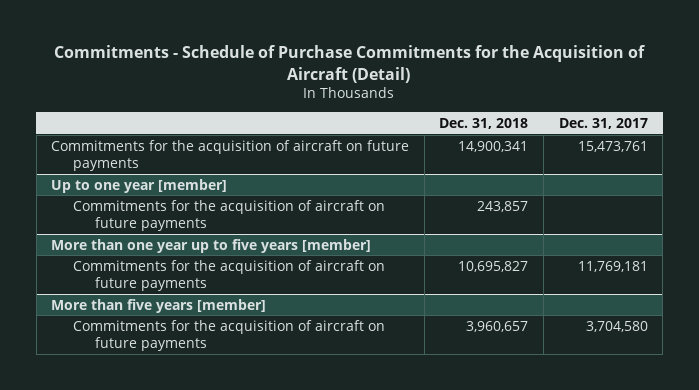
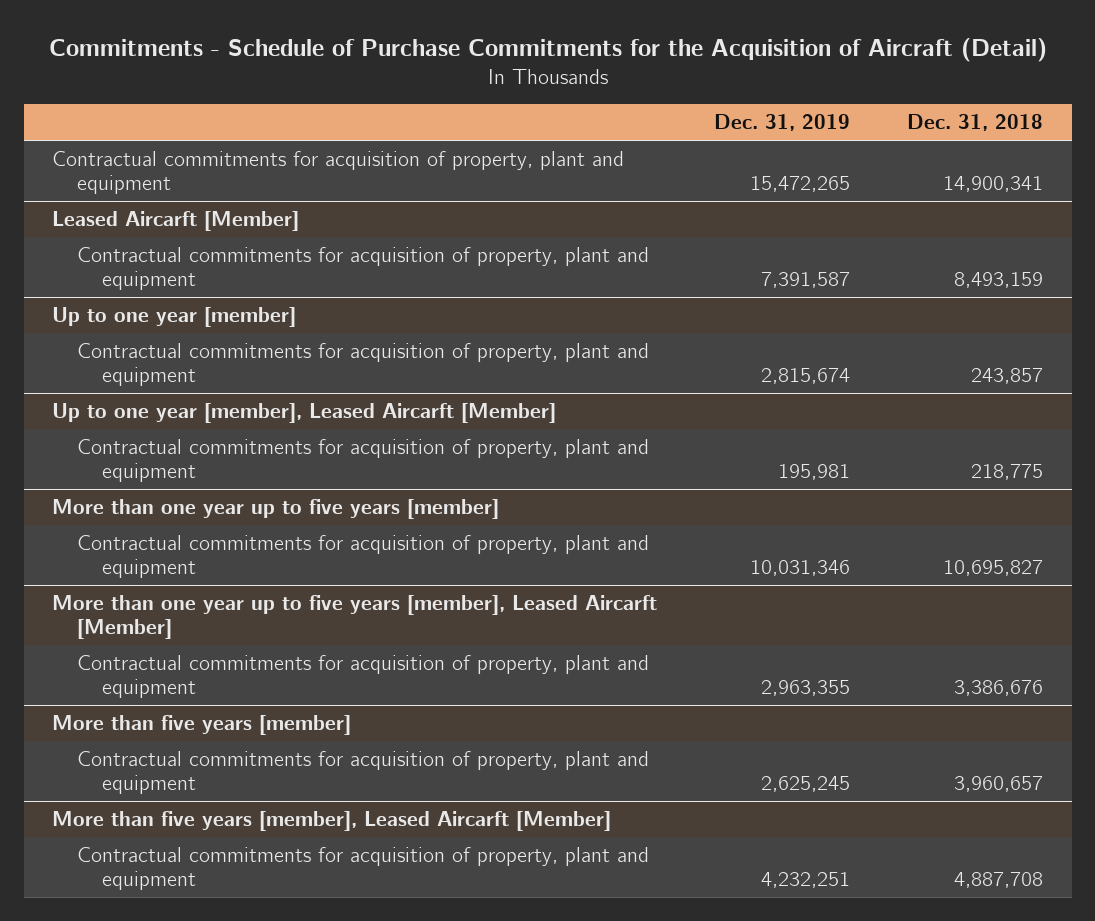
- | Dec. 31, 2018 | Dec. 31, 2017
+ | Dec. 31, 2019 | Dec. 31, 2018
- Commitments for the acquisition of aircraft on future payments | 14,900,341 | 15,473,761
+ Contractual commitments for acquisition of property, plant and equipment | 15,472,265 | 14,900,341
+ Leased Aircarft [Member]
+ Contractual commitments for acquisition of property, plant and equipment | 7,391,587 | 8,493,159
@ Up to one year [member]
- Commitments for the acquisition of aircraft on future payments | 243,857 |
+ Contractual commitments for acquisition of property, plant and equipment | 2,815,674 | 243,857
+ Up to one year [member], Leased Aircarft [Member]
+ Contractual commitments for acquisition of property, plant and equipment | 195,981 | 218,775
@ More than one year up to five years [member]
- Commitments for the acquisition of aircraft on future payments | 10,695,827 | 11,769,181
+ Contractual commitments for acquisition of property, plant and equipment | 10,031,346 | 10,695,827
+ More than one year up to five years [member], Leased Aircarft [Member]
+ Contractual commitments for acquisition of property, plant and equipment | 2,963,355 | 3,386,676
@ More than five years [member]
- Commitments for the acquisition of aircraft on future payments | 3,960,657 | 3,704,580
+ Contractual commitments for acquisition of property, plant and equipment | 2,625,245 | 3,960,657
+ More than five years [member], Leased Aircarft [Member]
+ Contractual commitments for acquisition of property, plant and equipment | 4,232,251 | 4,887,708

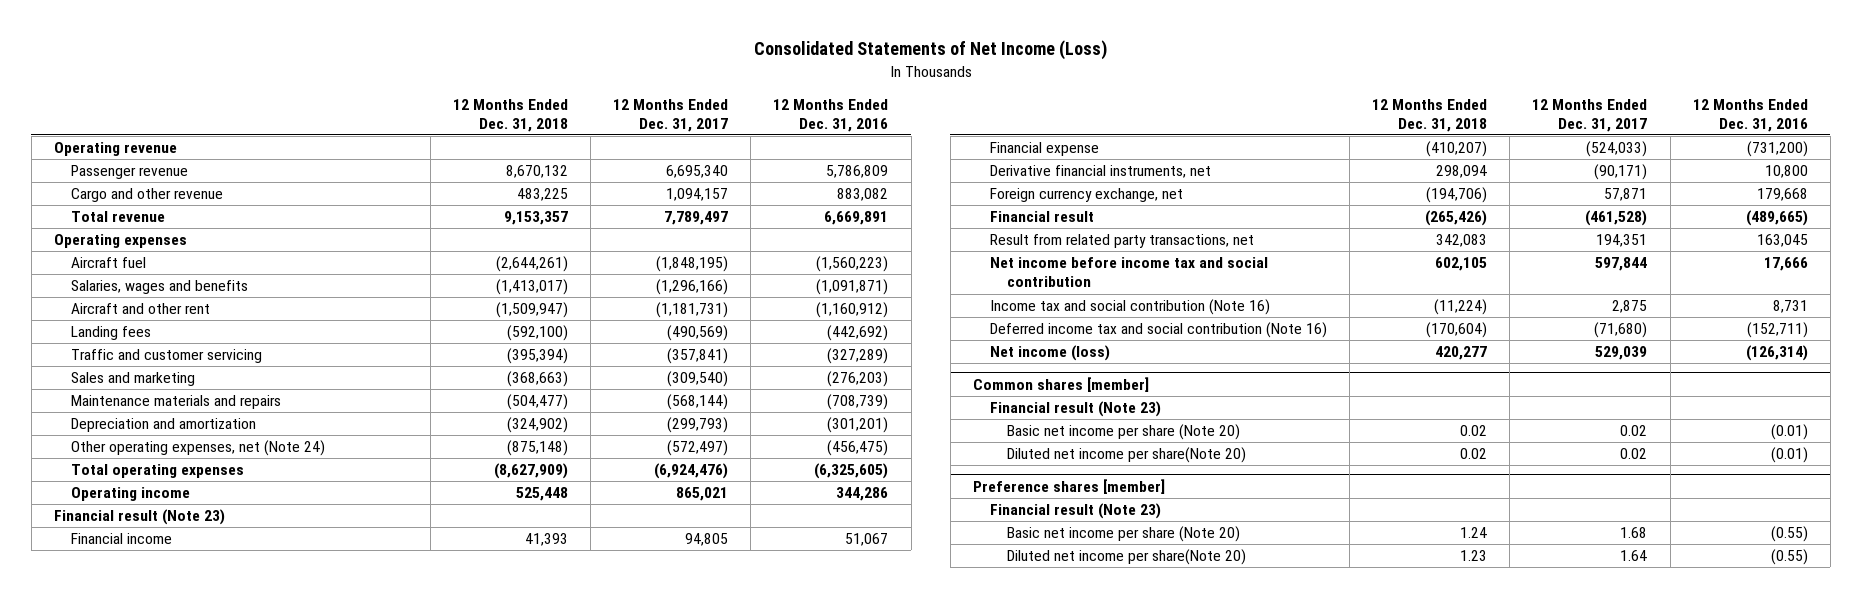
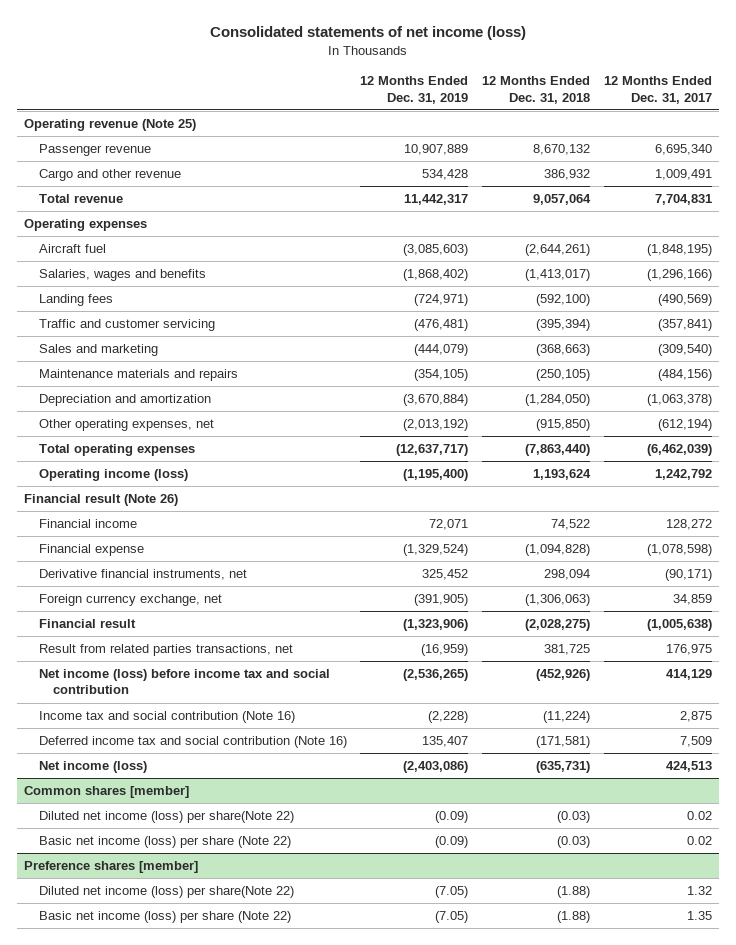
- Consolidated Statements of Net Income (Loss)
+ Consolidated statements of net income (loss)
- | 12 Months Ended Dec. 31, 2018 | 12 Months Ended Dec. 31, 2017 | 12 Months Ended Dec. 31, 2016
+ | 12 Months Ended Dec. 31, 2019 | 12 Months Ended Dec. 31, 2018 | 12 Months Ended Dec. 31, 2017
- Operating revenue
+ Operating revenue (Note 25)
- Cargo and other revenue | 483,225 | 1,094,157 | 883,082
- Total revenue | 9,153,357 | 7,789,497 | 6,669,891
+ Cargo and other revenue | 534,428 | 386,932 | 1,009,491
+ Total revenue | 11,442,317 | 9,057,064 | 7,704,831
- Aircraft and other rent | (1,509,947) | (1,181,731) | (1,160,912)
- Maintenance materials and repairs | (504,477) | (568,144) | (708,739)
- Depreciation and amortization | (324,902) | (299,793) | (301,201)
- Other operating expenses, net (Note 24) | (875,148) | (572,497) | (456,475)
- Total operating expenses | (8,627,909) | (6,924,476) | (6,325,605)
- Operating income | 525,448 | 865,021 | 344,286
- Financial result (Note 23)
- Financial income | 41,393 | 94,805 | 51,067
- Financial expense | (410,207) | (524,033) | (731,200)
+ Maintenance materials and repairs | (354,105) | (250,105) | (484,156)
+ Depreciation and amortization | (3,670,884) | (1,284,050) | (1,063,378)
+ Other operating expenses, net | (2,013,192) | (915,850) | (612,194)
+ Total operating expenses | (12,637,717) | (7,863,440) | (6,462,039)
+ Operating income (loss) | (1,195,400) | 1,193,624 | 1,242,792
+ Financial result (Note 26)
+ Financial income | 72,071 | 74,522 | 128,272
+ Financial expense | (1,329,524) | (1,094,828) | (1,078,598)
- Foreign currency exchange, net | (194,706) | 57,871 | 179,668
- Financial result | (265,426) | (461,528) | (489,665)
- Result from related party transactions, net | 342,083 | 194,351 | 163,045
- Net income before income tax and social contribution | 602,105 | 597,844 | 17,666
+ Foreign currency exchange, net | (391,905) | (1,306,063) | 34,859
+ Financial result | (1,323,906) | (2,028,275) | (1,005,638)
+ Result from related parties transactions, net | (16,959) | 381,725 | 176,975
+ Net income (loss) before income tax and social contribution | (2,536,265) | (452,926) | 414,129
- Deferred income tax and social contribution (Note 16) | (170,604) | (71,680) | (152,711)
- Net income (loss) | 420,277 | 529,039 | (126,314)
+ Deferred income tax and social contribution (Note 16) | 135,407 | (171,581) | 7,509
+ Net income (loss) | (2,403,086) | (635,731) | 424,513
@ Common shares [member]
- Financial result (Note 23)
- Basic net income per share (Note 20) | 0.02 | 0.02 | (0.01)
- Diluted net income per share(Note 20) | 0.02 | 0.02 | (0.01)
+ Diluted net income (loss) per share(Note 22) | (0.09) | (0.03) | 0.02
+ Basic net income (loss) per share (Note 22) | (0.09) | (0.03) | 0.02
@ Preference shares [member]
- Financial result (Note 23)
- Basic net income per share (Note 20) | 1.24 | 1.68 | (0.55)
- Diluted net income per share(Note 20) | 1.23 | 1.64 | (0.55)
+ Diluted net income (loss) per share(Note 22) | (7.05) | (1.88) | 1.32
+ Basic net income (loss) per share (Note 22) | (7.05) | (1.88) | 1.35

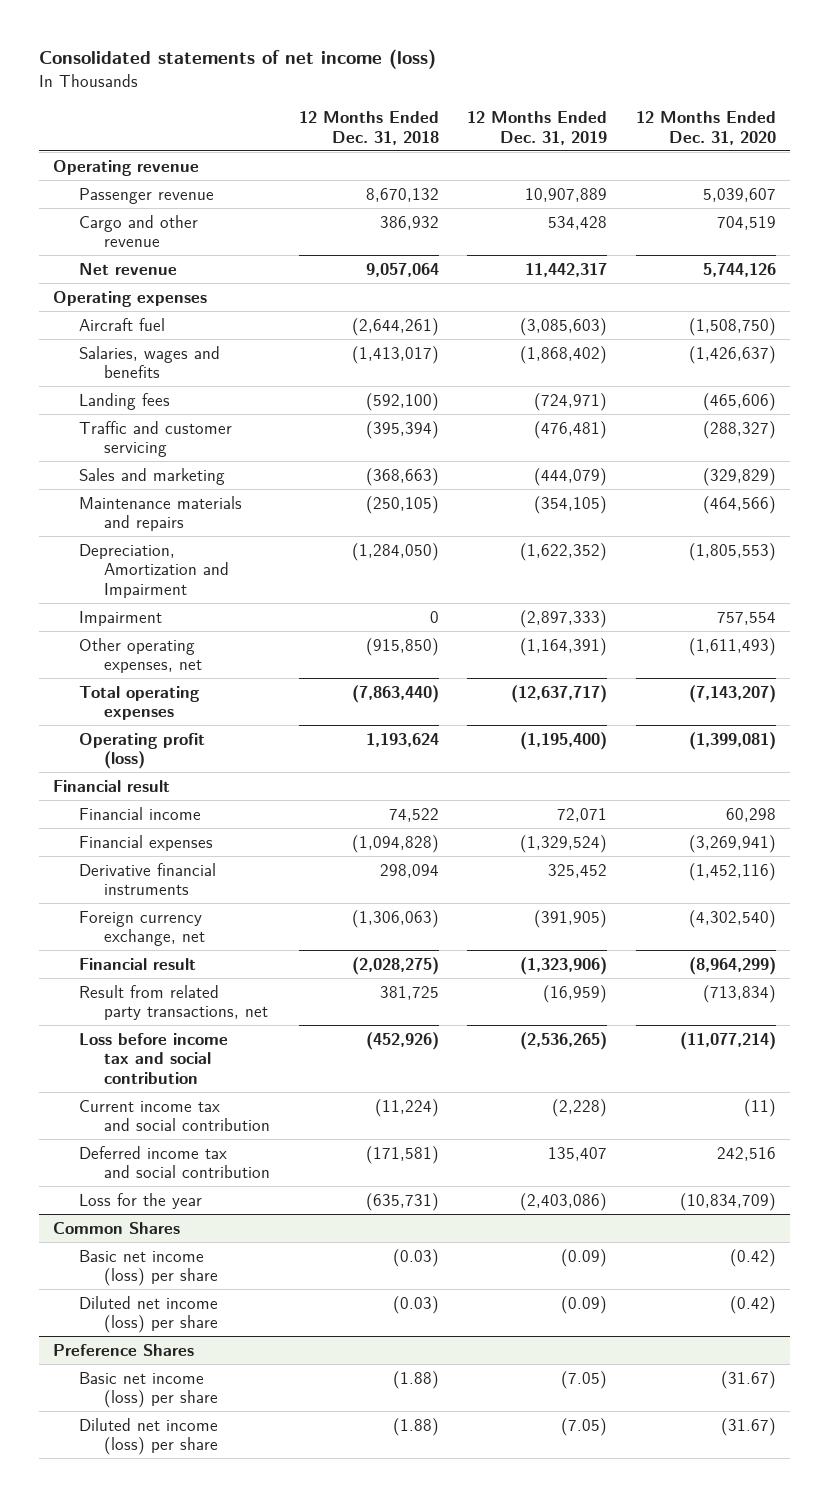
- | 12 Months Ended Dec. 31, 2019 | 12 Months Ended Dec. 31, 2018 | 12 Months Ended Dec. 31, 2017
+ | 12 Months Ended Dec. 31, 2018 | 12 Months Ended Dec. 31, 2019 | 12 Months Ended Dec. 31, 2020
- Operating revenue (Note 25)
+ Operating revenue
- Total revenue | 11,442,317 | 9,057,064 | 7,704,831
+ Net revenue | 9,057,064 | 11,442,317 | 5,744,126
- Depreciation and amortization | (3,670,884) | (1,284,050) | (1,063,378)
- Other operating expenses, net | (2,013,192) | (915,850) | (612,194)
+ Depreciation, Amortization and Impairment | (1,284,050) | (1,622,352) | (1,805,553)
+ Impairment | 0 | (2,897,333) | 757,554
+ Other operating expenses, net | (915,850) | (1,164,391) | (1,611,493)
- Operating income (loss) | (1,195,400) | 1,193,624 | 1,242,792
- Financial result (Note 26)
+ Operating profit (loss) | 1,193,624 | (1,195,400) | (1,399,081)
+ Financial result
- Financial expense | (1,329,524) | (1,094,828) | (1,078,598)
- Derivative financial instruments, net | 325,452 | 298,094 | (90,171)
+ Financial expenses | (1,094,828) | (1,329,524) | (3,269,941)
+ Derivative financial instruments | 298,094 | 325,452 | (1,452,116)
- Result from related parties transactions, net | (16,959) | 381,725 | 176,975
- Net income (loss) before income tax and social contribution | (2,536,265) | (452,926) | 414,129
- Income tax and social contribution (Note 16) | (2,228) | (11,224) | 2,875
- Deferred income tax and social contribution (Note 16) | 135,407 | (171,581) | 7,509
- Net income (loss) | (2,403,086) | (635,731) | 424,513
- Common shares [member]
- Diluted net income (loss) per share(Note 22) | (0.09) | (0.03) | 0.02
- Basic net income (loss) per share (Note 22) | (0.09) | (0.03) | 0.02
- Preference shares [member]
- Diluted net income (loss) per share(Note 22) | (7.05) | (1.88) | 1.32
- Basic net income (loss) per share (Note 22) | (7.05) | (1.88) | 1.35
+ Result from related party transactions, net | 381,725 | (16,959) | (713,834)
+ Loss before income tax and social contribution | (452,926) | (2,536,265) | (11,077,214)
+ Current income tax and social contribution | (11,224) | (2,228) | (11)
+ Deferred income tax and social contribution | (171,581) | 135,407 | 242,516
+ Loss for the year | (635,731) | (2,403,086) | (10,834,709)
+ Common Shares
+ Basic net income (loss) per share | (0.03) | (0.09) | (0.42)
+ Diluted net income (loss) per share | (0.03) | (0.09) | (0.42)
+ Preference Shares
+ Basic net income (loss) per share | (1.88) | (7.05) | (31.67)
+ Diluted net income (loss) per share | (1.88) | (7.05) | (31.67)

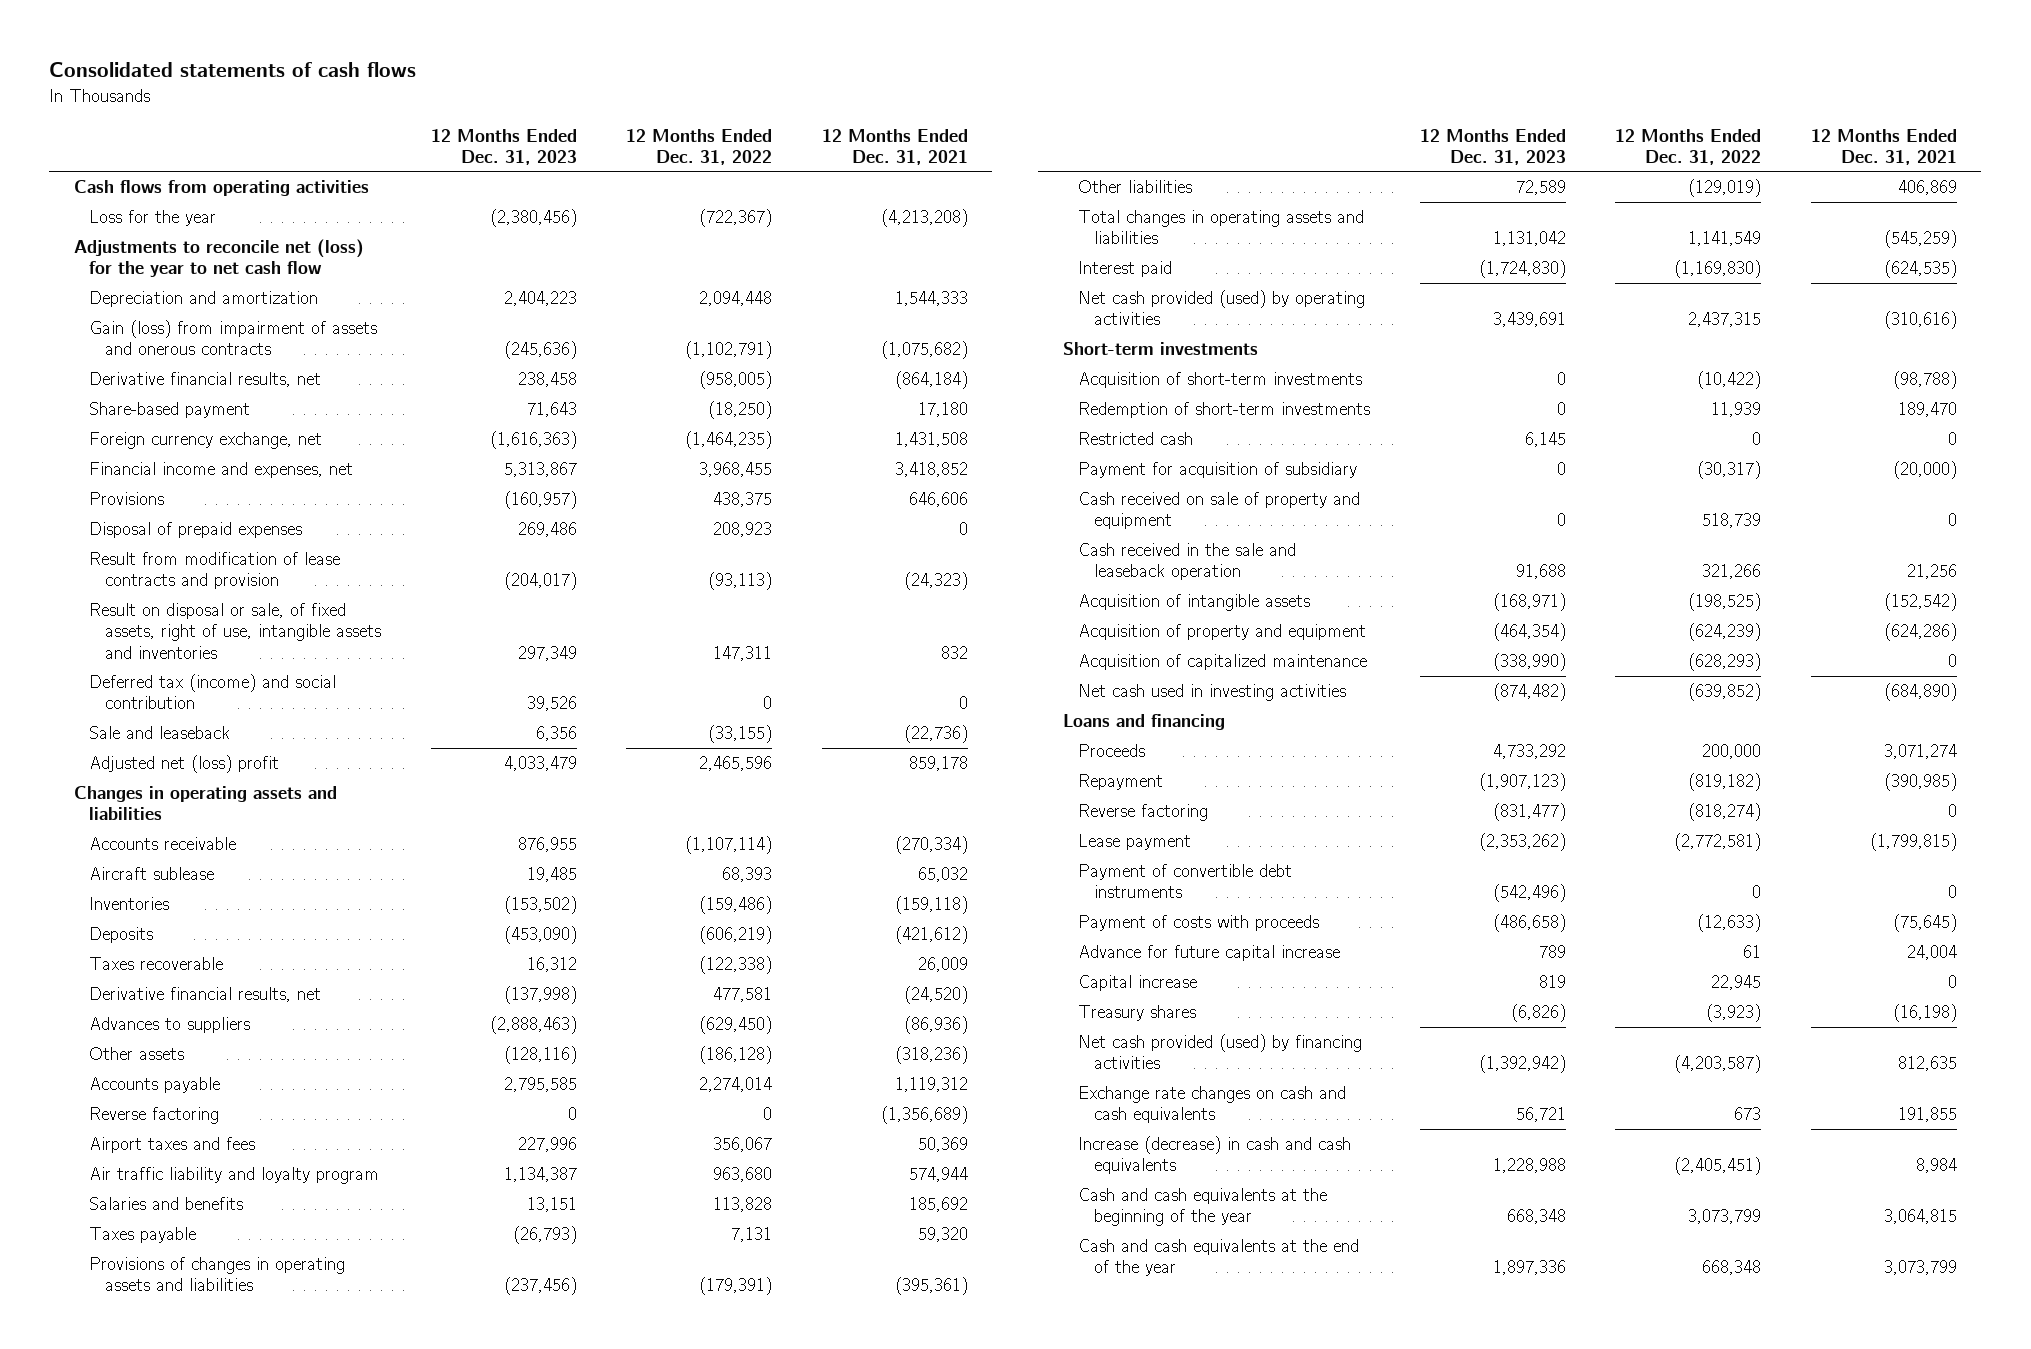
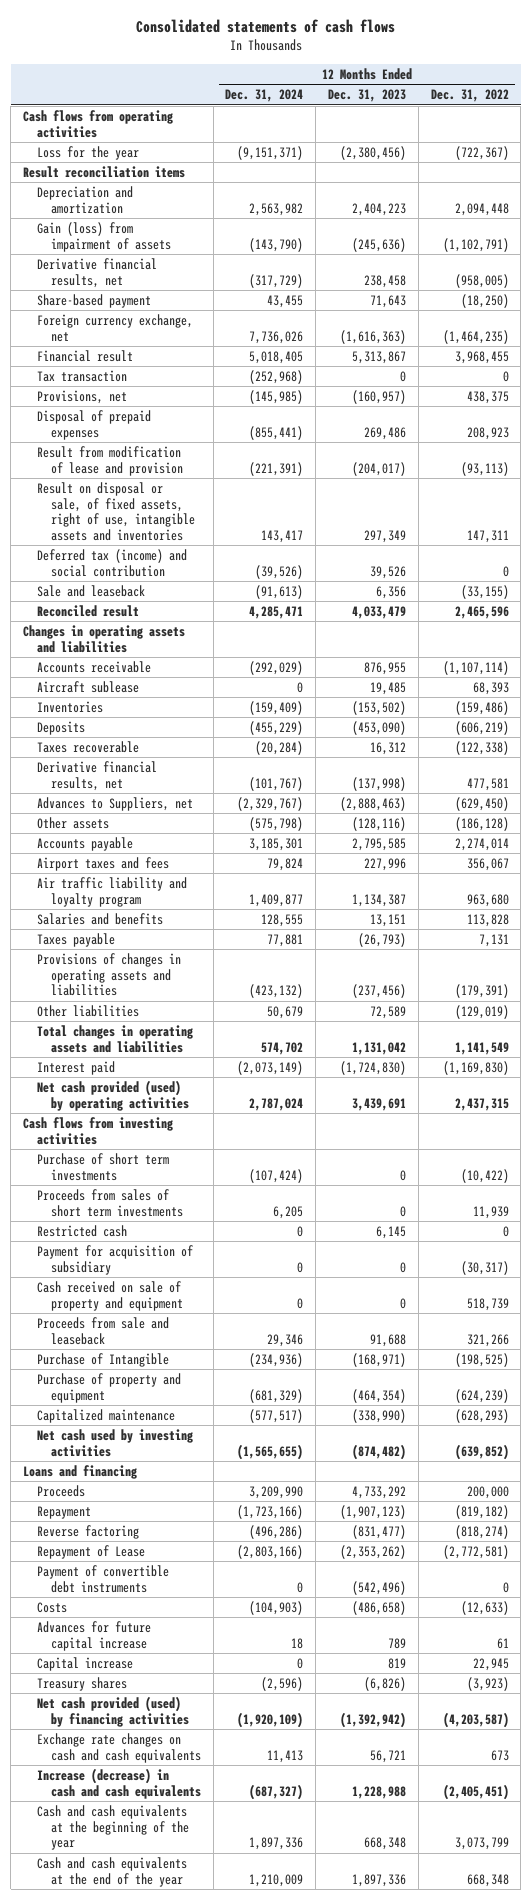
- | 12 Months Ended Dec. 31, 2023 | 12 Months Ended Dec. 31, 2022 | 12 Months Ended Dec. 31, 2021
+ | 12 Months Ended Dec. 31, 2024 | 12 Months Ended Dec. 31, 2023 | 12 Months Ended Dec. 31, 2022
- Adjustments to reconcile net (loss) for the year to net cash flow
+ Result reconciliation items
- Gain (loss) from impairment of assets and onerous contracts | (245,636) | (1,102,791) | (1,075,682)
+ Gain (loss) from impairment of assets | (143,790) | (245,636) | (1,102,791)
- Financial income and expenses, net | 5,313,867 | 3,968,455 | 3,418,852
- Provisions | (160,957) | 438,375 | 646,606
+ Financial result | 5,018,405 | 5,313,867 | 3,968,455
+ Tax transaction | (252,968) | 0 | 0
+ Provisions, net | (145,985) | (160,957) | 438,375
- Result from modification of lease contracts and provision | (204,017) | (93,113) | (24,323)
+ Result from modification of lease and provision | (221,391) | (204,017) | (93,113)
- Adjusted net (loss) profit | 4,033,479 | 2,465,596 | 859,178
+ Reconciled result | 4,285,471 | 4,033,479 | 2,465,596
- Advances to suppliers | (2,888,463) | (629,450) | (86,936)
+ Advances to Suppliers, net | (2,329,767) | (2,888,463) | (629,450)
- Reverse factoring | 0 | 0 | (1,356,689)
- Short-term investments
- Acquisition of short-term investments | 0 | (10,422) | (98,788)
- Redemption of short-term investments | 0 | 11,939 | 189,470
+ Cash flows from investing activities
+ Purchase of short term investments | (107,424) | 0 | (10,422)
+ Proceeds from sales of short term investments | 6,205 | 0 | 11,939
- Cash received in the sale and leaseback operation | 91,688 | 321,266 | 21,256
- Acquisition of intangible assets | (168,971) | (198,525) | (152,542)
- Acquisition of property and equipment | (464,354) | (624,239) | (624,286)
- Acquisition of capitalized maintenance | (338,990) | (628,293) | 0
- Net cash used in investing activities | (874,482) | (639,852) | (684,890)
+ Proceeds from sale and leaseback | 29,346 | 91,688 | 321,266
+ Purchase of Intangible | (234,936) | (168,971) | (198,525)
+ Purchase of property and equipment | (681,329) | (464,354) | (624,239)
+ Capitalized maintenance | (577,517) | (338,990) | (628,293)
+ Net cash used by investing activities | (1,565,655) | (874,482) | (639,852)
- Lease payment | (2,353,262) | (2,772,581) | (1,799,815)
+ Repayment of Lease | (2,803,166) | (2,353,262) | (2,772,581)
- Payment of costs with proceeds | (486,658) | (12,633) | (75,645)
- Advance for future capital increase | 789 | 61 | 24,004
+ Costs | (104,903) | (486,658) | (12,633)
+ Advances for future capital increase | 18 | 789 | 61

